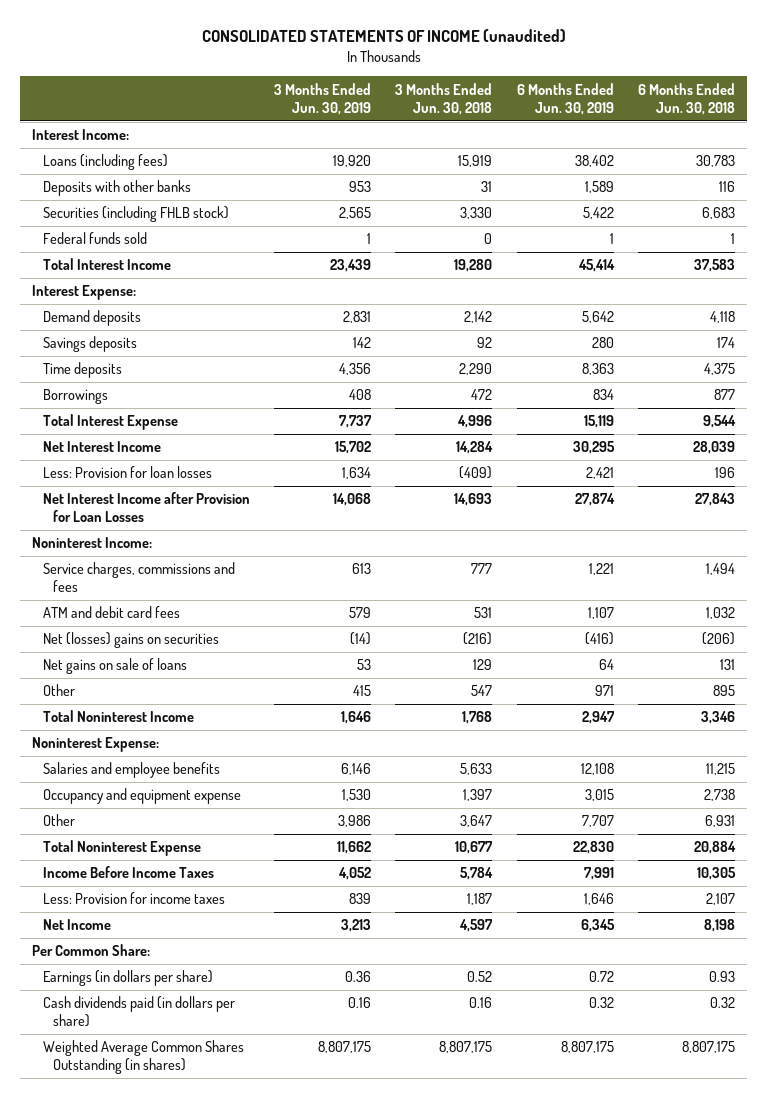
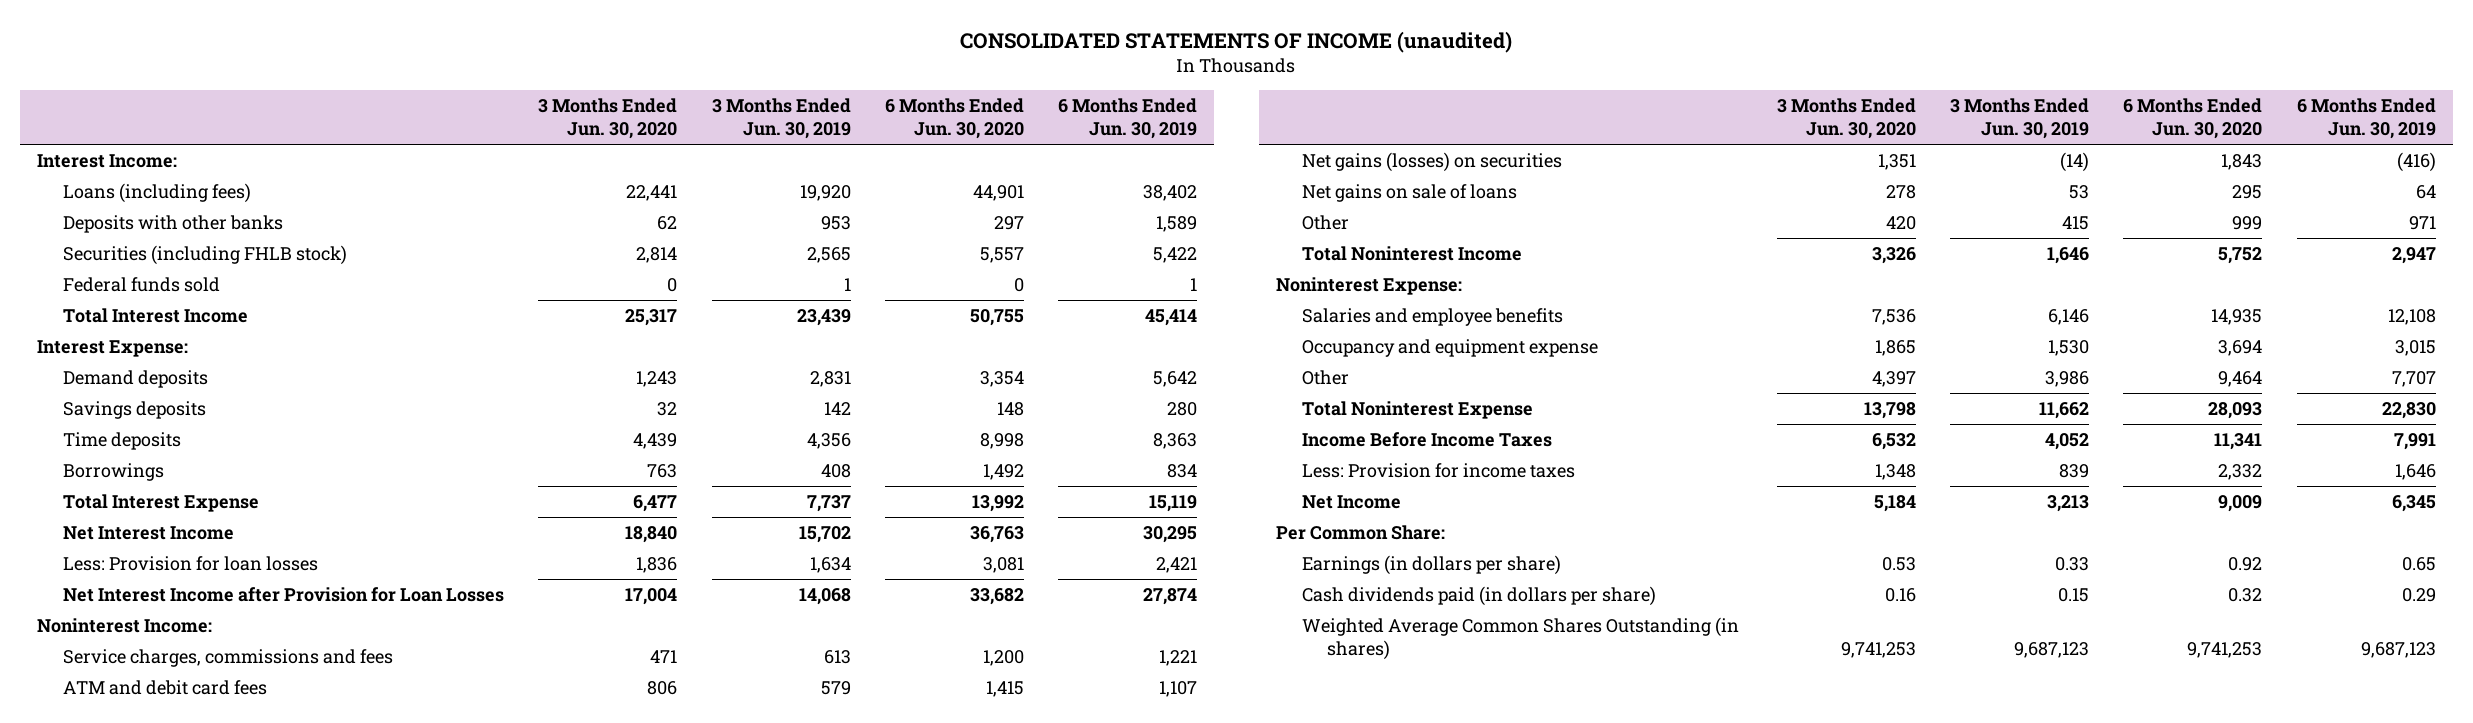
- | 3 Months Ended Jun. 30, 2019 | 3 Months Ended Jun. 30, 2018 | 6 Months Ended Jun. 30, 2019 | 6 Months Ended Jun. 30, 2018
+ | 3 Months Ended Jun. 30, 2020 | 3 Months Ended Jun. 30, 2019 | 6 Months Ended Jun. 30, 2020 | 6 Months Ended Jun. 30, 2019
- Net (losses) gains on securities | (14) | (216) | (416) | (206)
+ Net gains (losses) on securities | 1,351 | (14) | 1,843 | (416)
- Earnings (in dollars per share) | 0.36 | 0.52 | 0.72 | 0.93
- Cash dividends paid (in dollars per share) | 0.16 | 0.16 | 0.32 | 0.32
- Weighted Average Common Shares Outstanding (in shares) | 8,807,175 | 8,807,175 | 8,807,175 | 8,807,175
+ Earnings (in dollars per share) | 0.53 | 0.33 | 0.92 | 0.65
+ Cash dividends paid (in dollars per share) | 0.16 | 0.15 | 0.32 | 0.29
+ Weighted Average Common Shares Outstanding (in shares) | 9,741,253 | 9,687,123 | 9,741,253 | 9,687,123

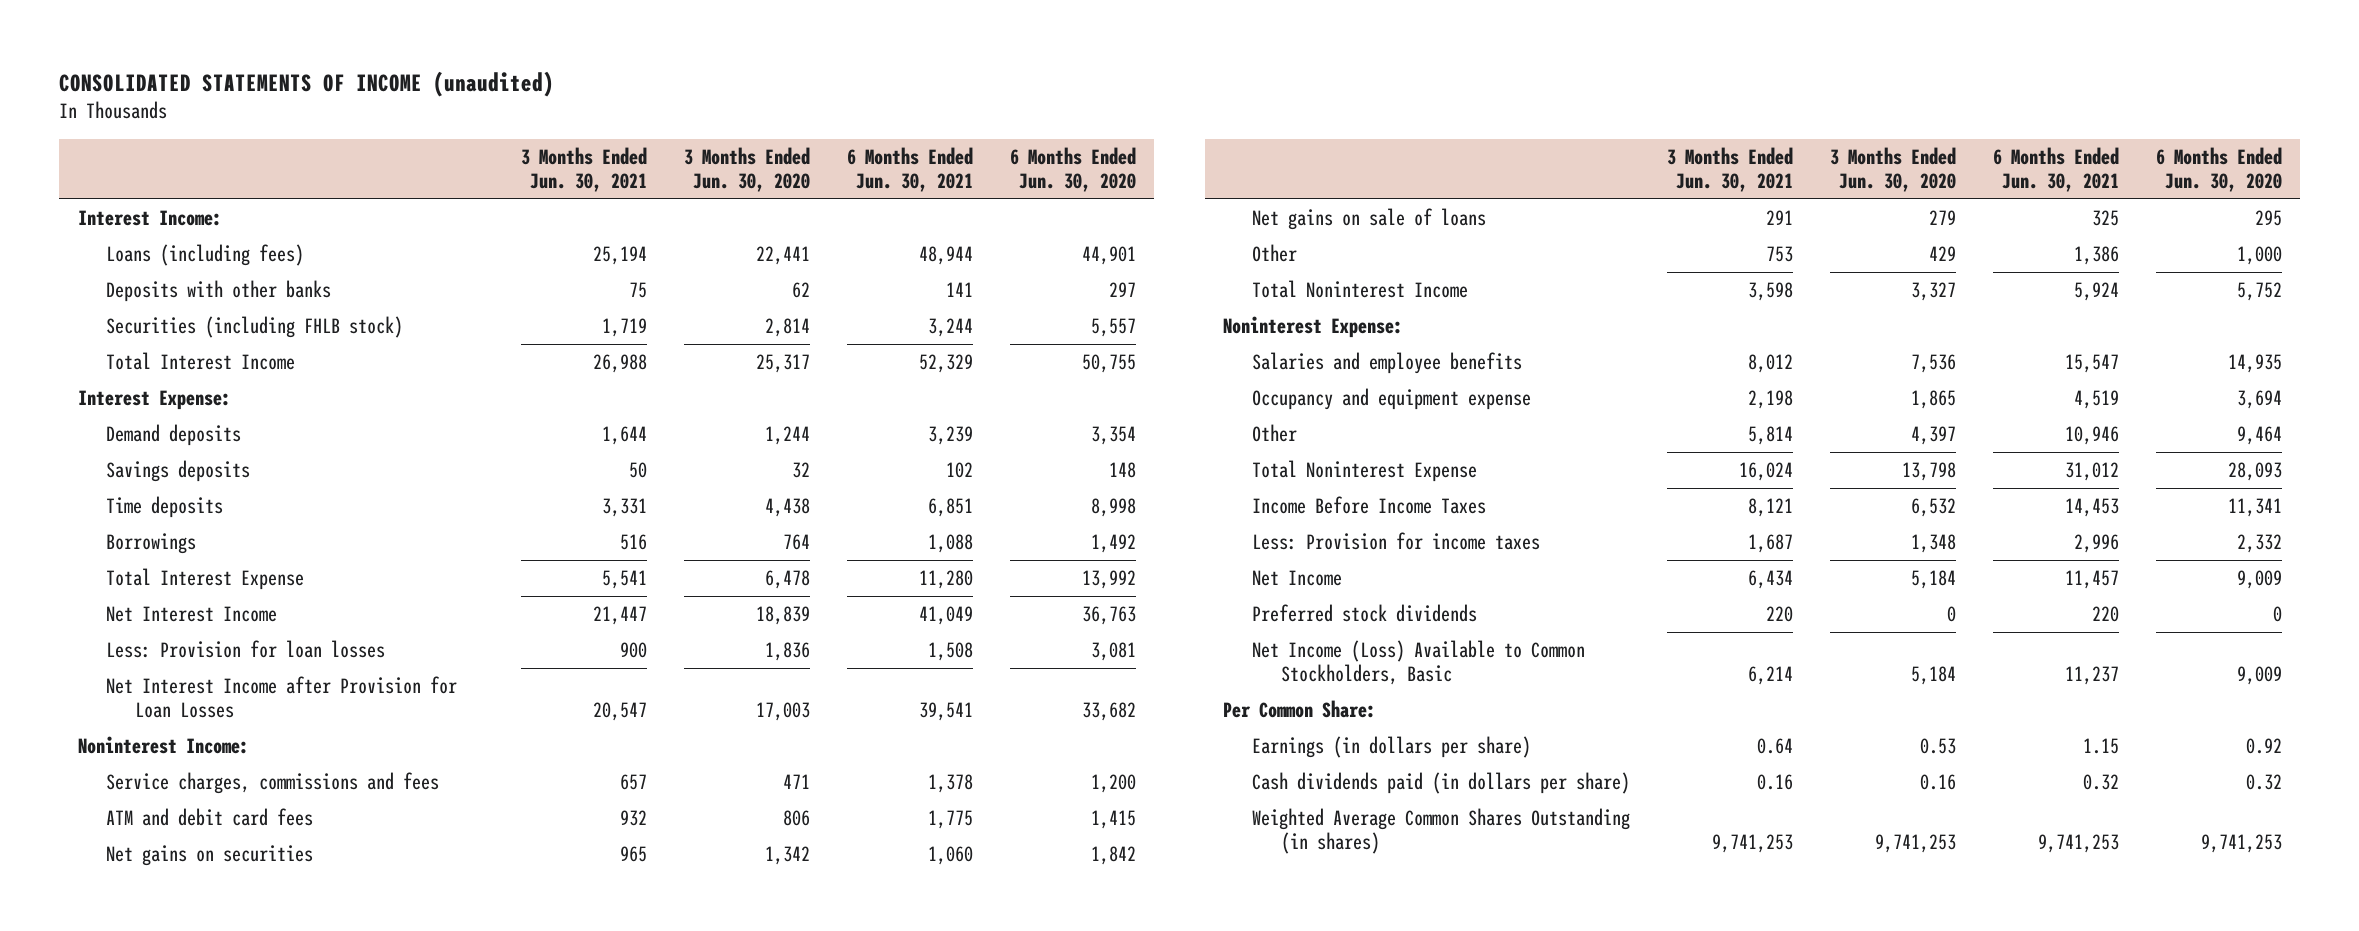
- | 3 Months Ended Jun. 30, 2020 | 3 Months Ended Jun. 30, 2019 | 6 Months Ended Jun. 30, 2020 | 6 Months Ended Jun. 30, 2019
+ | 3 Months Ended Jun. 30, 2021 | 3 Months Ended Jun. 30, 2020 | 6 Months Ended Jun. 30, 2021 | 6 Months Ended Jun. 30, 2020
- Federal funds sold | 0 | 1 | 0 | 1
- Demand deposits | 1,243 | 2,831 | 3,354 | 5,642
+ Demand deposits | 1,644 | 1,244 | 3,239 | 3,354
- Time deposits | 4,439 | 4,356 | 8,998 | 8,363
- Borrowings | 763 | 408 | 1,492 | 834
- Total Interest Expense | 6,477 | 7,737 | 13,992 | 15,119
- Net Interest Income | 18,840 | 15,702 | 36,763 | 30,295
+ Time deposits | 3,331 | 4,438 | 6,851 | 8,998
+ Borrowings | 516 | 764 | 1,088 | 1,492
+ Total Interest Expense | 5,541 | 6,478 | 11,280 | 13,992
+ Net Interest Income | 21,447 | 18,839 | 41,049 | 36,763
- Net Interest Income after Provision for Loan Losses | 17,004 | 14,068 | 33,682 | 27,874
+ Net Interest Income after Provision for Loan Losses | 20,547 | 17,003 | 39,541 | 33,682
- Net gains (losses) on securities | 1,351 | (14) | 1,843 | (416)
- Net gains on sale of loans | 278 | 53 | 295 | 64
- Other | 420 | 415 | 999 | 971
- Total Noninterest Income | 3,326 | 1,646 | 5,752 | 2,947
+ Net gains on securities | 965 | 1,342 | 1,060 | 1,842
+ Net gains on sale of loans | 291 | 279 | 325 | 295
+ Other | 753 | 429 | 1,386 | 1,000
+ Total Noninterest Income | 3,598 | 3,327 | 5,924 | 5,752
+ Preferred stock dividends | 220 | 0 | 220 | 0
+ Net Income (Loss) Available to Common Stockholders, Basic | 6,214 | 5,184 | 11,237 | 9,009

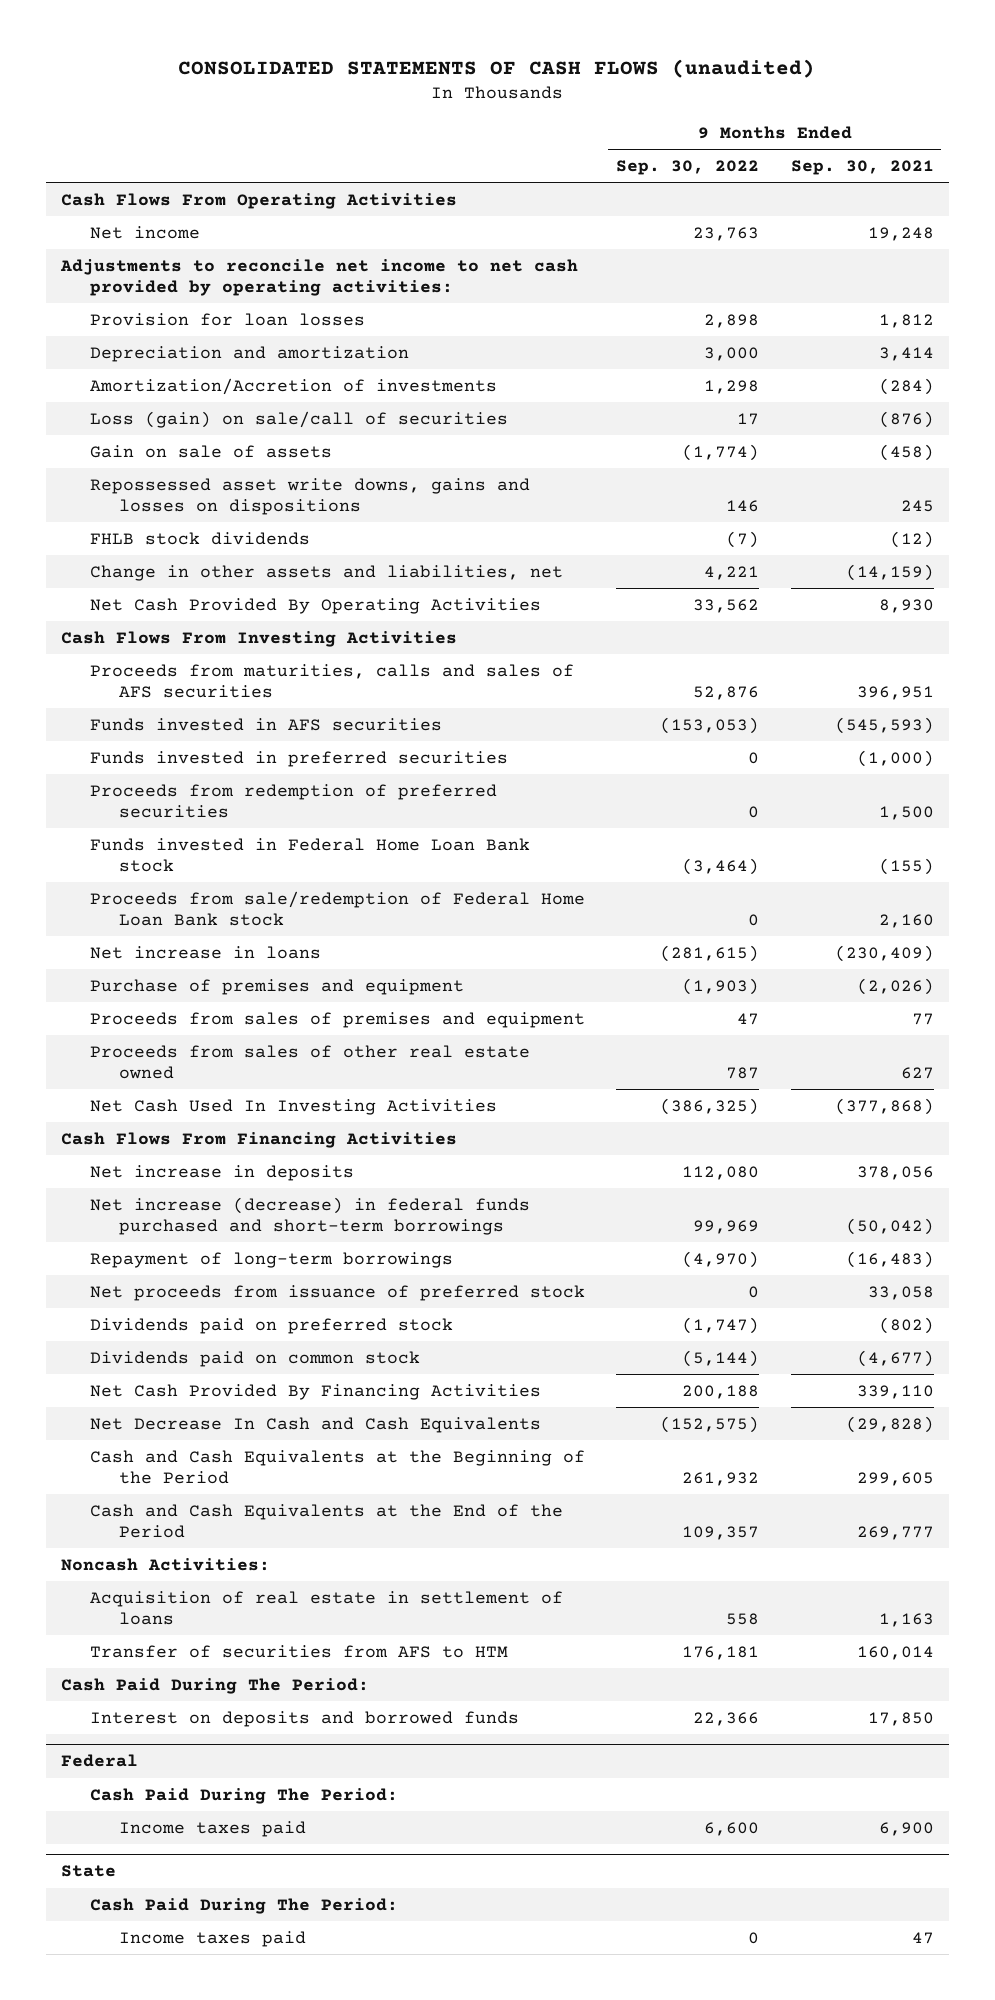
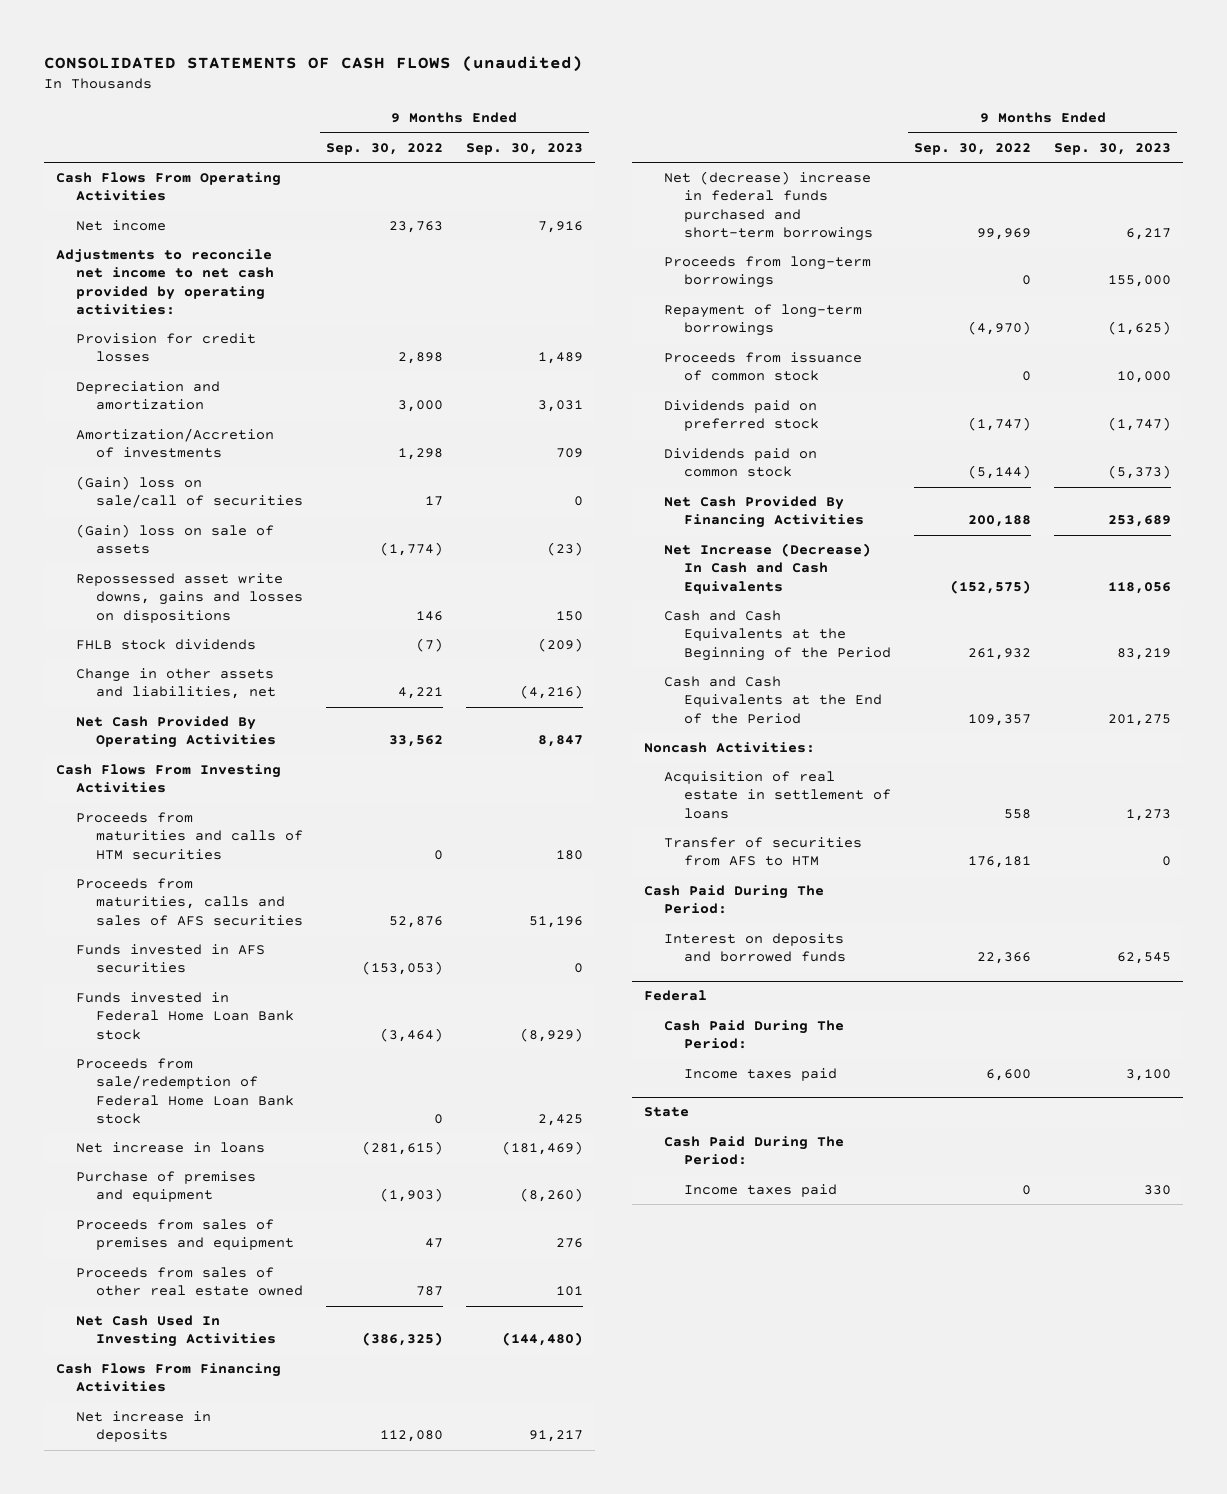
- | 9 Months Ended Sep. 30, 2022 | 9 Months Ended Sep. 30, 2021
+ | 9 Months Ended Sep. 30, 2022 | 9 Months Ended Sep. 30, 2023
- Provision for loan losses | 2,898 | 1,812
+ Provision for credit losses | 2,898 | 1,489
- Loss (gain) on sale/call of securities | 17 | (876)
- Gain on sale of assets | (1,774) | (458)
+ (Gain) loss on sale/call of securities | 17 | 0
+ (Gain) loss on sale of assets | (1,774) | (23)
+ Proceeds from maturities and calls of HTM securities | 0 | 180
- Funds invested in preferred securities | 0 | (1,000)
- Proceeds from redemption of preferred securities | 0 | 1,500
- Net increase (decrease) in federal funds purchased and short-term borrowings | 99,969 | (50,042)
+ Net (decrease) increase in federal funds purchased and short-term borrowings | 99,969 | 6,217
+ Proceeds from long-term borrowings | 0 | 155,000
- Net proceeds from issuance of preferred stock | 0 | 33,058
+ Proceeds from issuance of common stock | 0 | 10,000
- Net Decrease In Cash and Cash Equivalents | (152,575) | (29,828)
+ Net Increase (Decrease) In Cash and Cash Equivalents | (152,575) | 118,056

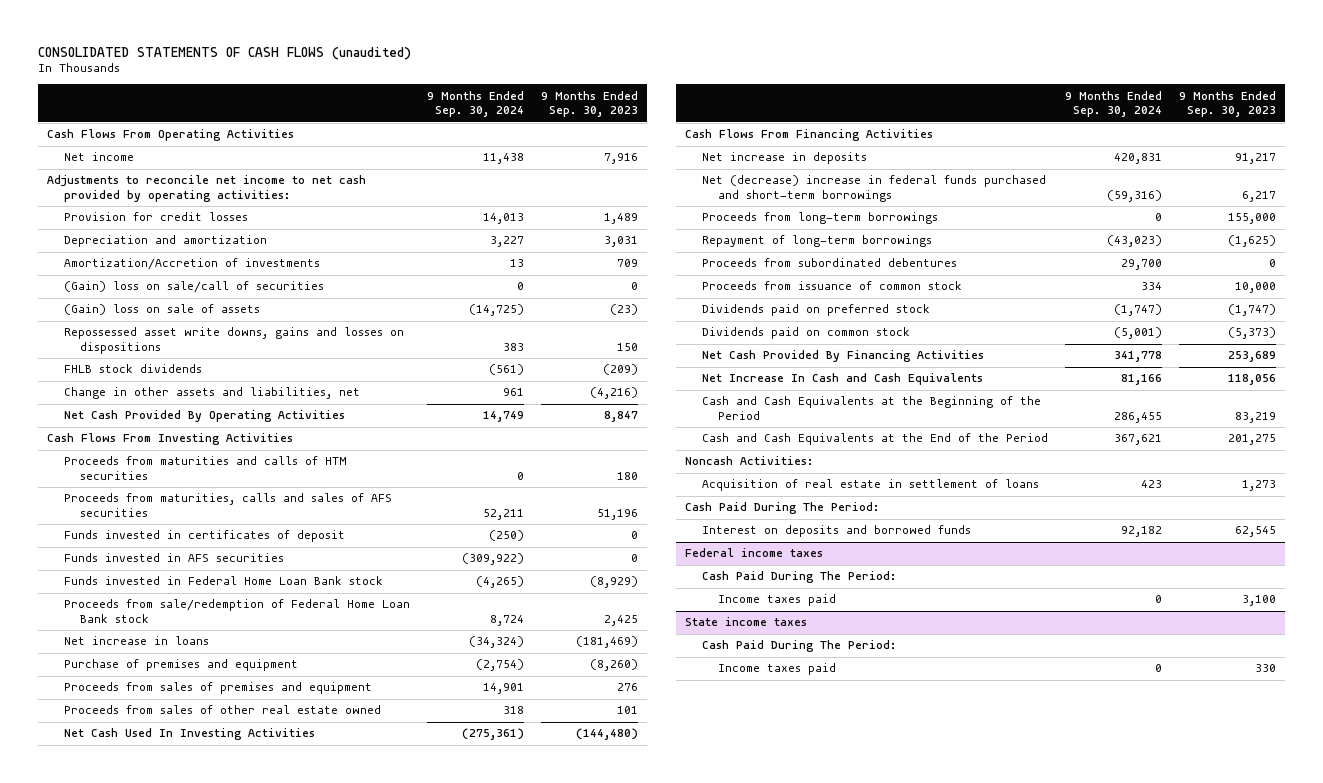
- | 9 Months Ended Sep. 30, 2022 | 9 Months Ended Sep. 30, 2023
+ | 9 Months Ended Sep. 30, 2024 | 9 Months Ended Sep. 30, 2023
+ Funds invested in certificates of deposit | (250) | 0
+ Proceeds from subordinated debentures | 29,700 | 0
- Net Increase (Decrease) In Cash and Cash Equivalents | (152,575) | 118,056
+ Net Increase In Cash and Cash Equivalents | 81,166 | 118,056
- Transfer of securities from AFS to HTM | 176,181 | 0
- Federal
+ Federal income taxes
- State
+ State income taxes

